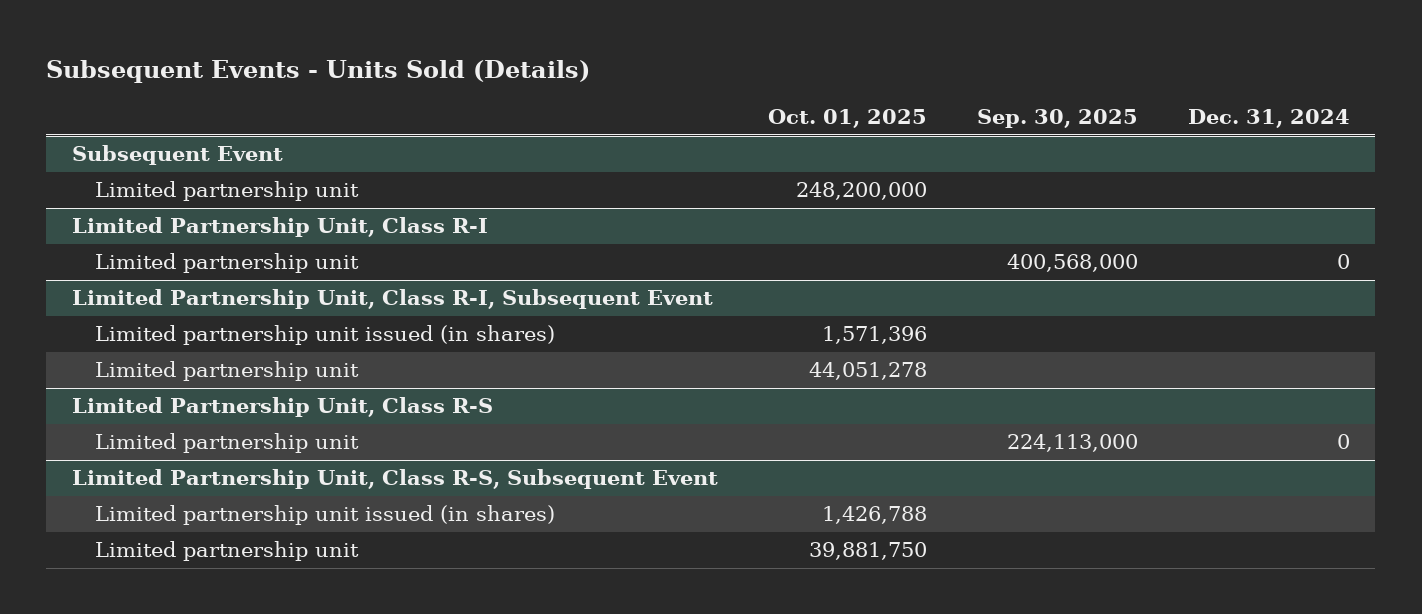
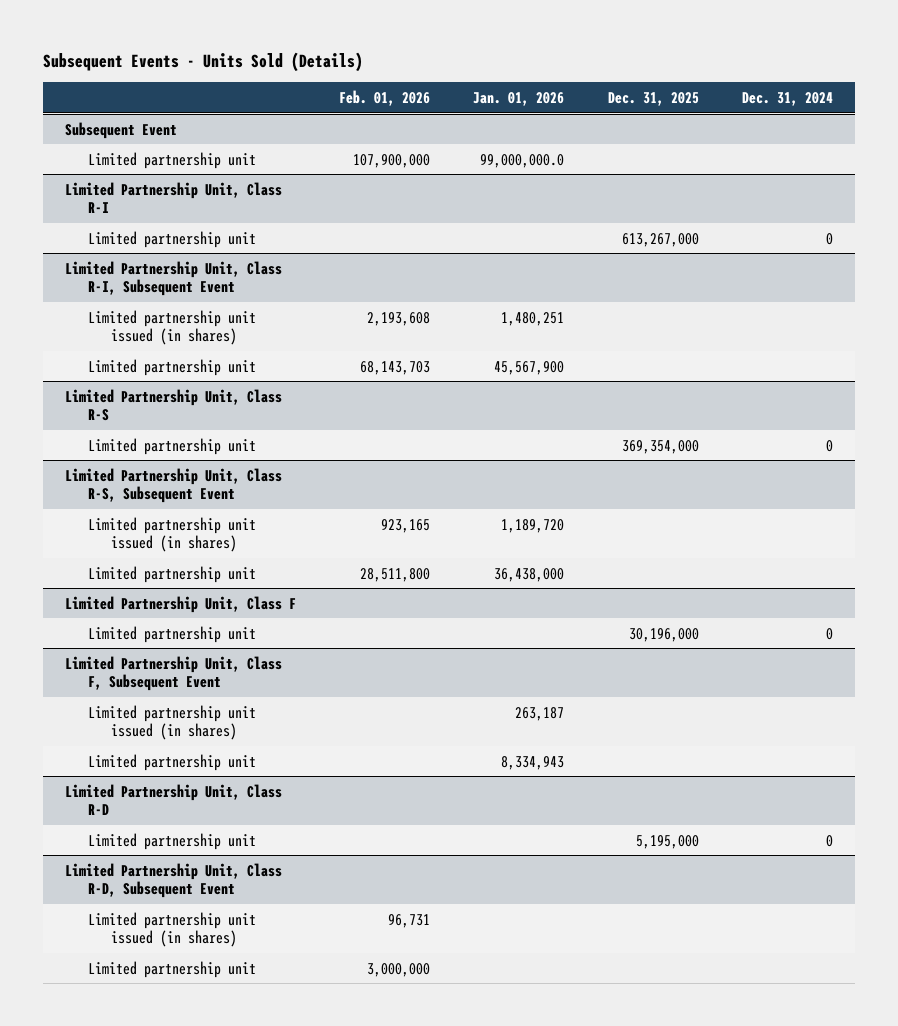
- | Oct. 01, 2025 | Sep. 30, 2025 | Dec. 31, 2024
+ | Feb. 01, 2026 | Jan. 01, 2026 | Dec. 31, 2025 | Dec. 31, 2024
+ Limited Partnership Unit, Class F
+ Limited partnership unit | | | 30,196,000 | 0
+ Limited Partnership Unit, Class F, Subsequent Event
+ Limited partnership unit issued (in shares) | | 263,187 | |
+ Limited partnership unit | | 8,334,943 | |
+ Limited Partnership Unit, Class R-D
+ Limited partnership unit | | | 5,195,000 | 0
+ Limited Partnership Unit, Class R-D, Subsequent Event
+ Limited partnership unit issued (in shares) | 96,731 | | |
+ Limited partnership unit | 3,000,000 | | |

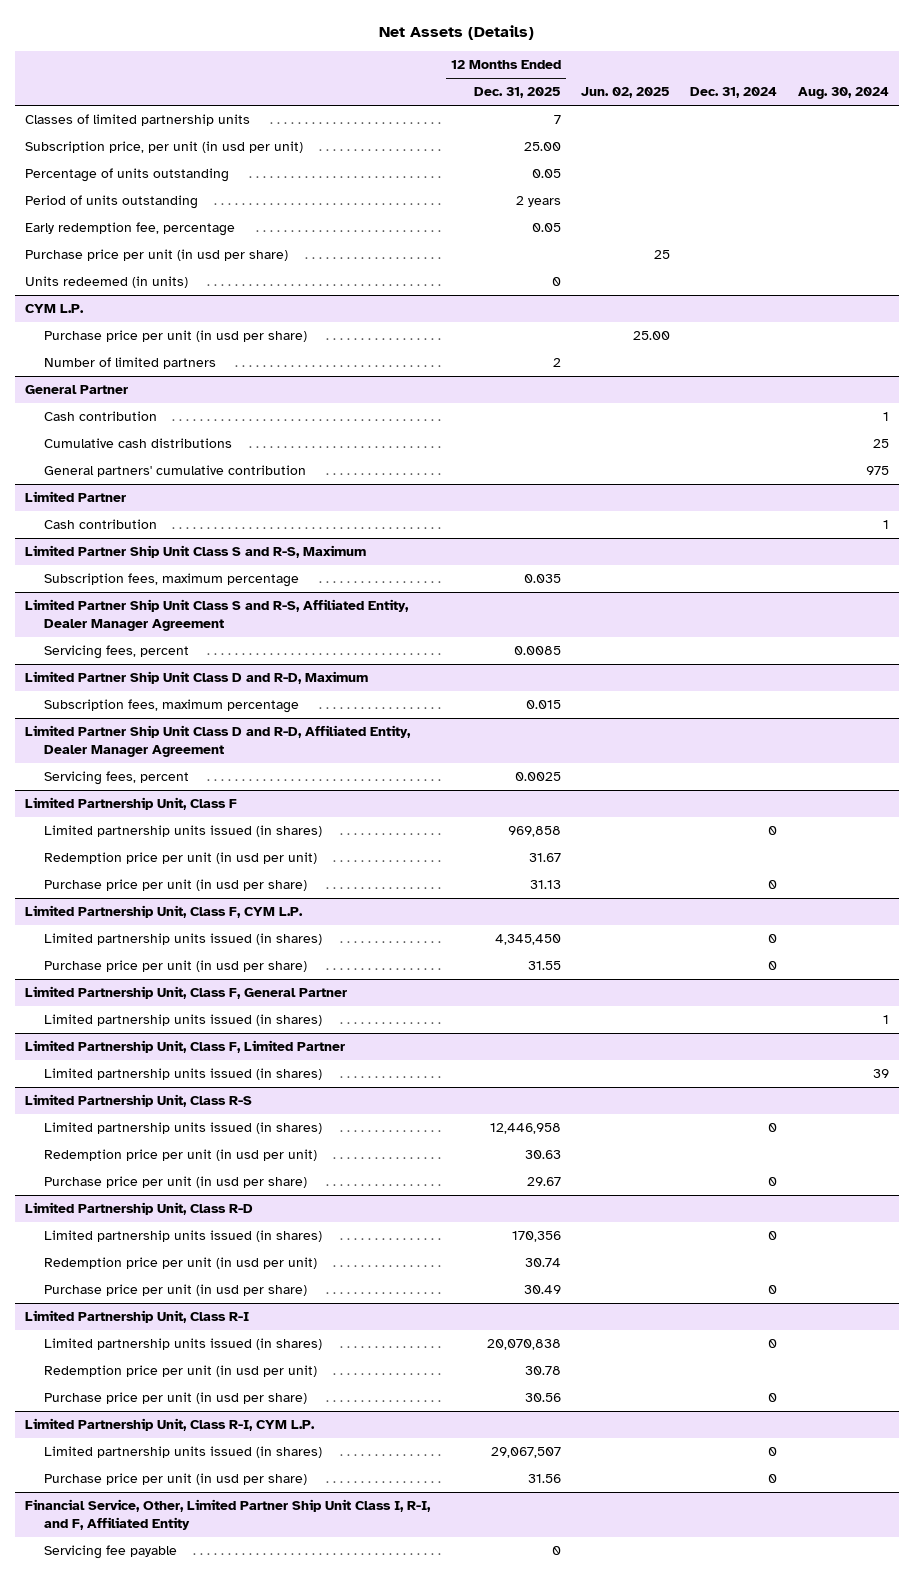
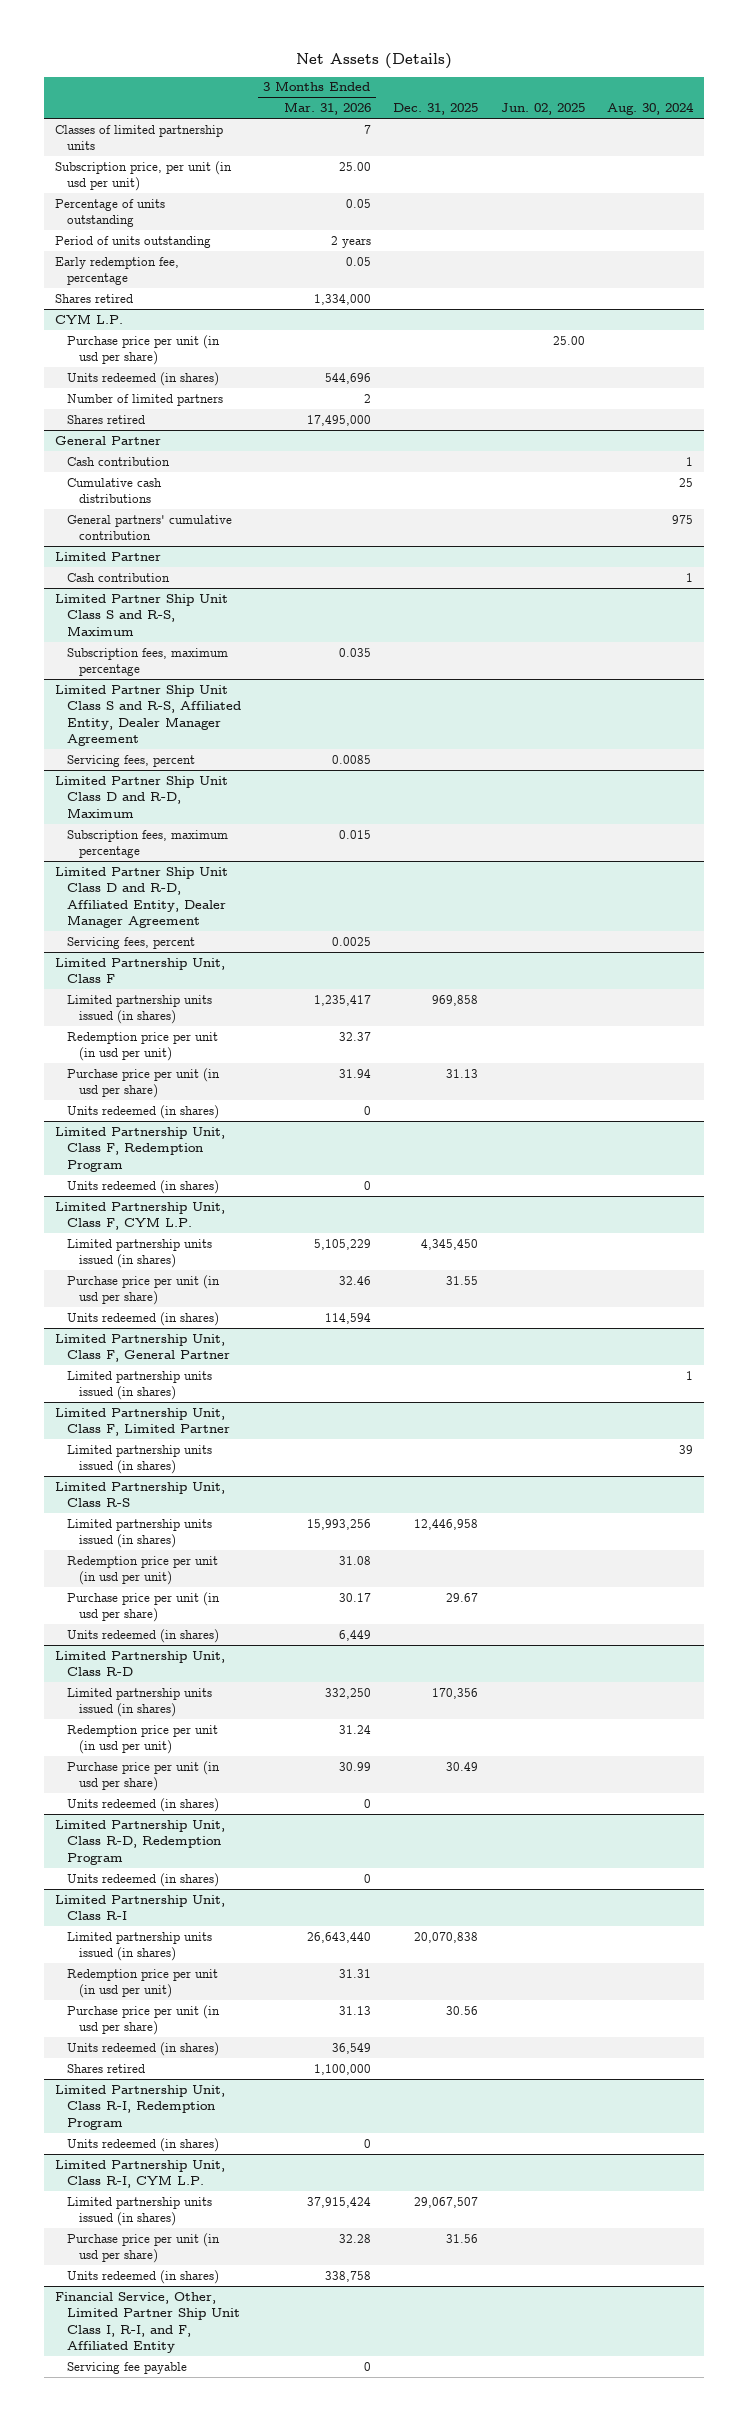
- | 12 Months Ended Dec. 31, 2025 | Jun. 02, 2025 | Dec. 31, 2024 | Aug. 30, 2024
+ | 3 Months Ended Mar. 31, 2026 | Dec. 31, 2025 | Jun. 02, 2025 | Aug. 30, 2024
- Purchase price per unit (in usd per share) | | 25 | |
- Units redeemed (in units) | 0 | | |
+ Shares retired | 1,334,000 | | |
@ CYM L.P.
+ Units redeemed (in shares) | 544,696 | | |
+ Shares retired | 17,495,000 | | |
@ Limited Partnership Unit, Class F
+ Units redeemed (in shares) | 0 | | |
+ Limited Partnership Unit, Class F, Redemption Program
+ Units redeemed (in shares) | 0 | | |
@ Limited Partnership Unit, Class F, CYM L.P.
+ Units redeemed (in shares) | 114,594 | | |
@ Limited Partnership Unit, Class R-S
+ Units redeemed (in shares) | 6,449 | | |
@ Limited Partnership Unit, Class R-D
+ Units redeemed (in shares) | 0 | | |
+ Limited Partnership Unit, Class R-D, Redemption Program
+ Units redeemed (in shares) | 0 | | |
@ Limited Partnership Unit, Class R-I
+ Units redeemed (in shares) | 36,549 | | |
+ Shares retired | 1,100,000 | | |
+ Limited Partnership Unit, Class R-I, Redemption Program
+ Units redeemed (in shares) | 0 | | |
@ Limited Partnership Unit, Class R-I, CYM L.P.
+ Units redeemed (in shares) | 338,758 | | |

